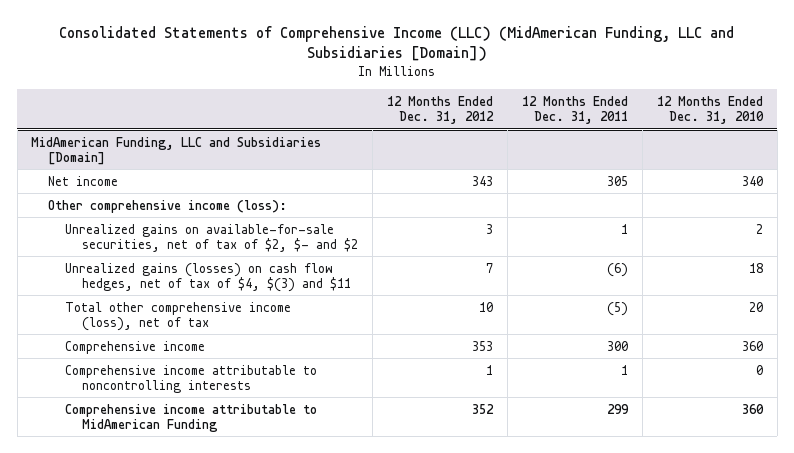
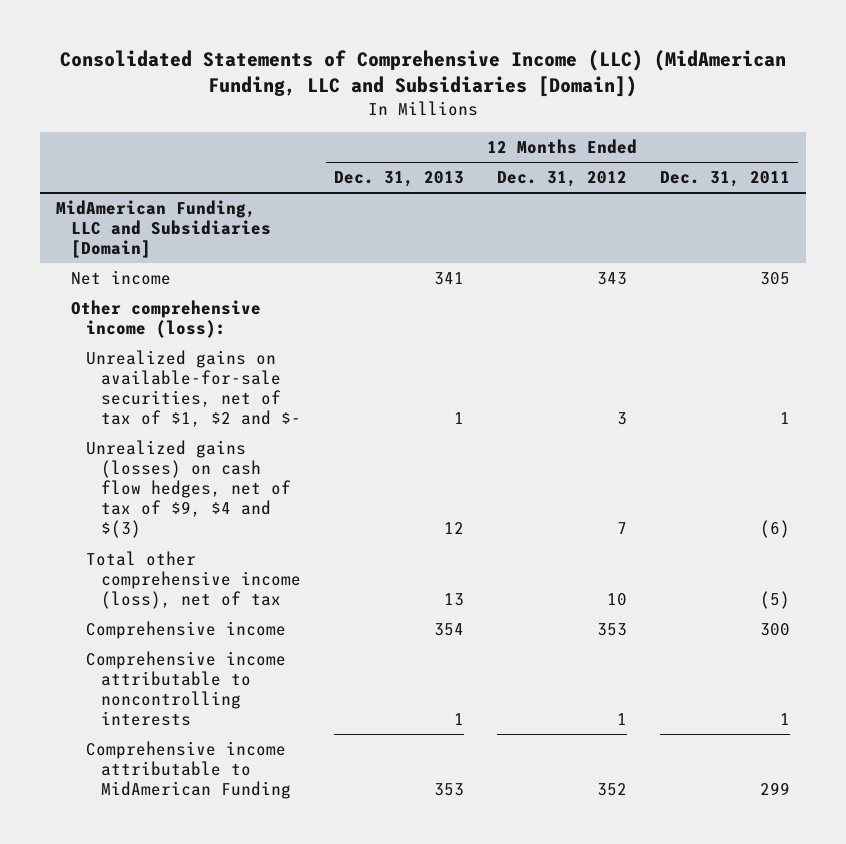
- | 12 Months Ended Dec. 31, 2012 | 12 Months Ended Dec. 31, 2011 | 12 Months Ended Dec. 31, 2010
+ | 12 Months Ended Dec. 31, 2013 | 12 Months Ended Dec. 31, 2012 | 12 Months Ended Dec. 31, 2011
@ MidAmerican Funding, LLC and Subsidiaries [Domain]
- Unrealized gains on available-for-sale securities, net of tax of $2, $- and $2 | 3 | 1 | 2
- Unrealized gains (losses) on cash flow hedges, net of tax of $4, $(3) and $11 | 7 | (6) | 18
+ Unrealized gains on available-for-sale securities, net of tax of $1, $2 and $- | 1 | 3 | 1
+ Unrealized gains (losses) on cash flow hedges, net of tax of $9, $4 and $(3) | 12 | 7 | (6)

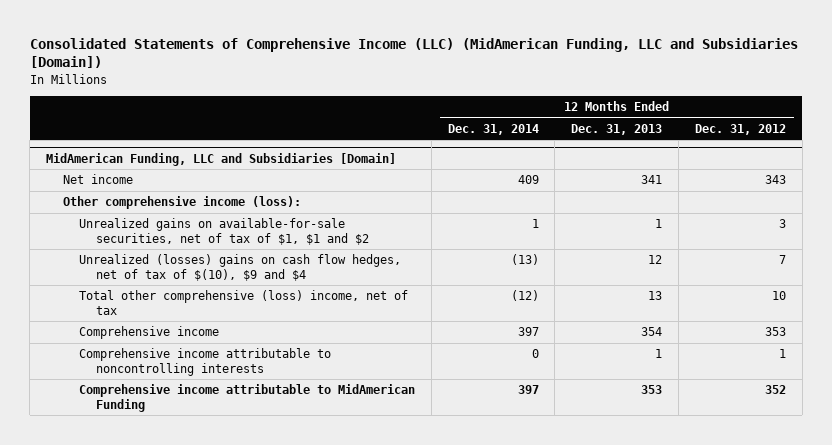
- | 12 Months Ended Dec. 31, 2013 | 12 Months Ended Dec. 31, 2012 | 12 Months Ended Dec. 31, 2011
+ | 12 Months Ended Dec. 31, 2014 | 12 Months Ended Dec. 31, 2013 | 12 Months Ended Dec. 31, 2012
@ MidAmerican Funding, LLC and Subsidiaries [Domain]
- Unrealized gains on available-for-sale securities, net of tax of $1, $2 and $- | 1 | 3 | 1
- Unrealized gains (losses) on cash flow hedges, net of tax of $9, $4 and $(3) | 12 | 7 | (6)
- Total other comprehensive income (loss), net of tax | 13 | 10 | (5)
+ Unrealized gains on available-for-sale securities, net of tax of $1, $1 and $2 | 1 | 1 | 3
+ Unrealized (losses) gains on cash flow hedges, net of tax of $(10), $9 and $4 | (13) | 12 | 7
+ Total other comprehensive (loss) income, net of tax | (12) | 13 | 10

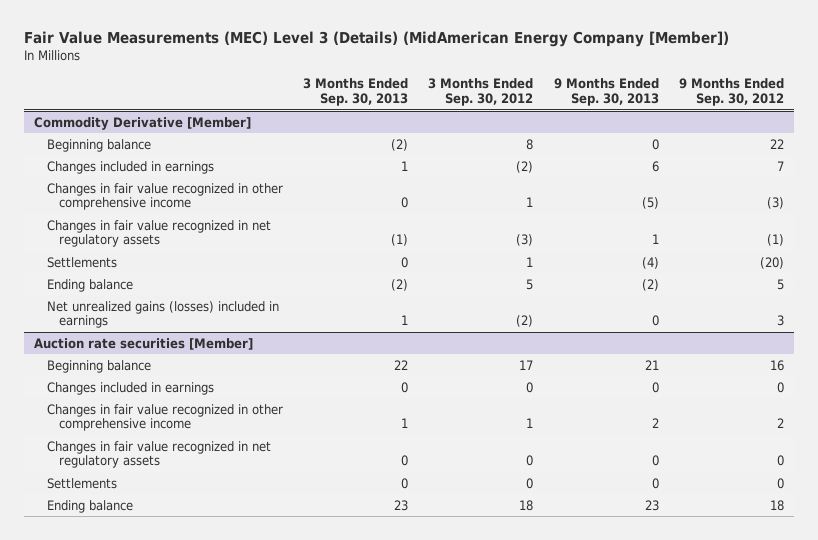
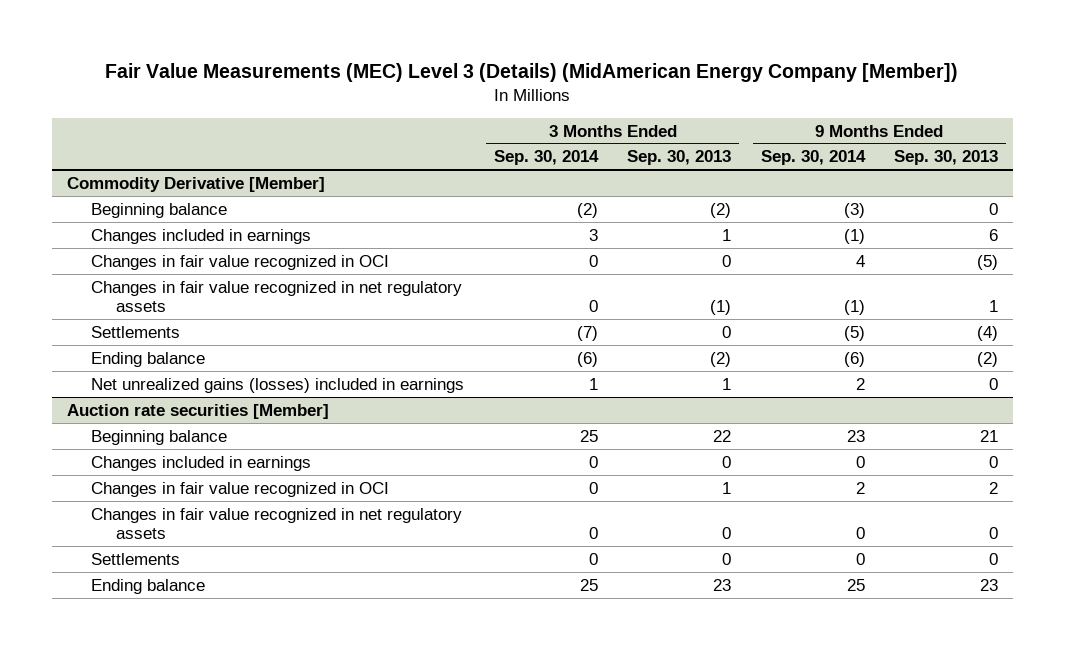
- | 3 Months Ended Sep. 30, 2013 | 3 Months Ended Sep. 30, 2012 | 9 Months Ended Sep. 30, 2013 | 9 Months Ended Sep. 30, 2012
+ | 3 Months Ended Sep. 30, 2014 | 3 Months Ended Sep. 30, 2013 | 9 Months Ended Sep. 30, 2014 | 9 Months Ended Sep. 30, 2013
@ Commodity Derivative [Member]
- Changes in fair value recognized in other comprehensive income | 0 | 1 | (5) | (3)
+ Changes in fair value recognized in OCI | 0 | 0 | 4 | (5)
@ Auction rate securities [Member]
- Changes in fair value recognized in other comprehensive income | 1 | 1 | 2 | 2
+ Changes in fair value recognized in OCI | 0 | 1 | 2 | 2

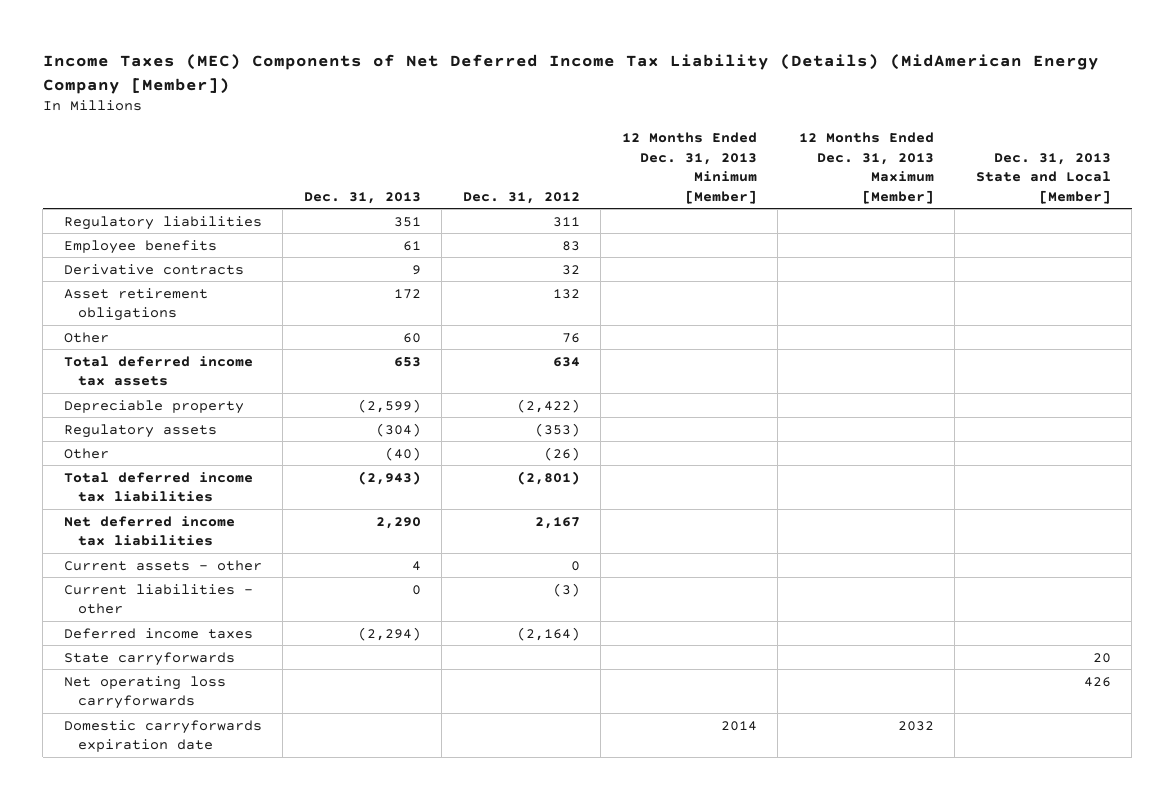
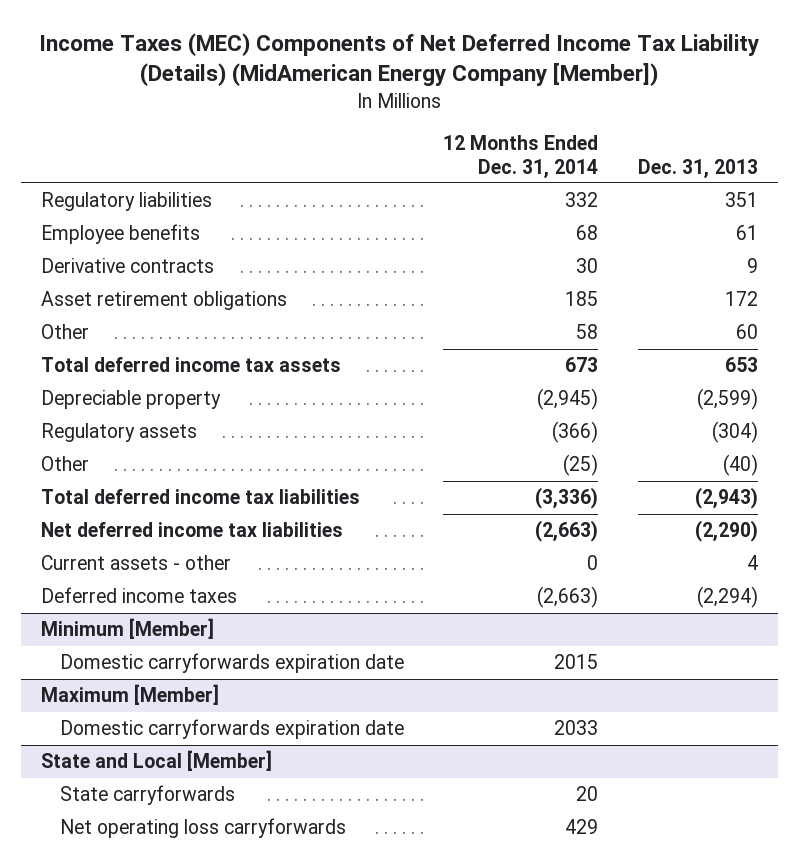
- | Dec. 31, 2013 | Dec. 31, 2012 | 12 Months Ended Dec. 31, 2013 Minimum [Member] | 12 Months Ended Dec. 31, 2013 Maximum [Member] | Dec. 31, 2013 State and Local [Member]
+ | 12 Months Ended Dec. 31, 2014 | Dec. 31, 2013
- Net deferred income tax liabilities | 2,290 | 2,167 | | |
+ Net deferred income tax liabilities | (2,663) | (2,290)
- Current liabilities - other | 0 | (3) | | |
+ Minimum [Member]
+ Domestic carryforwards expiration date | 2015 |
+ Maximum [Member]
+ Domestic carryforwards expiration date | 2033 |
+ State and Local [Member]
- Domestic carryforwards expiration date | | | 2014 | 2032 |

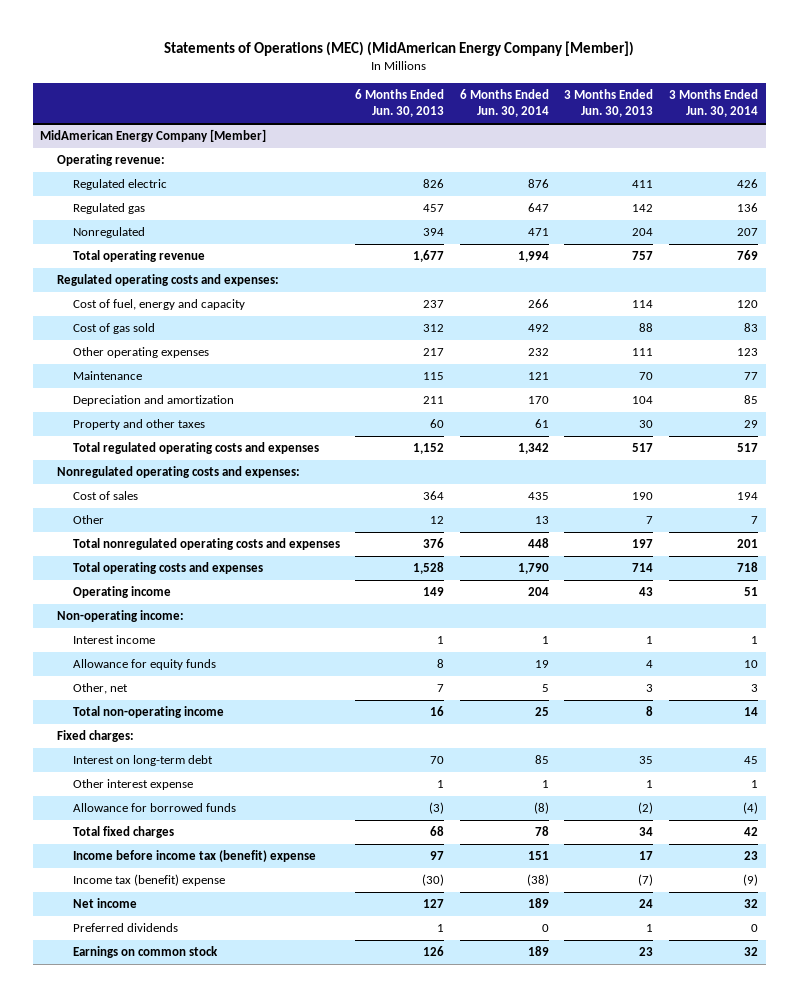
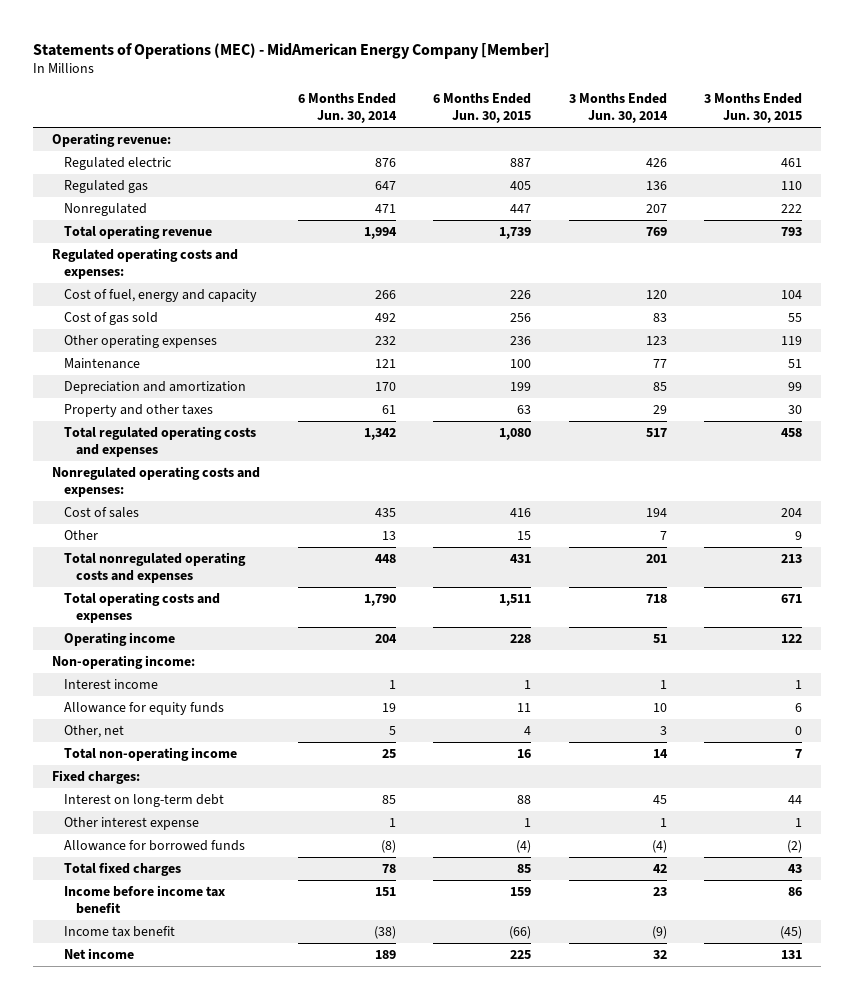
- Statements of Operations (MEC) (MidAmerican Energy Company [Member])
+ Statements of Operations (MEC) - MidAmerican Energy Company [Member]
- | 6 Months Ended Jun. 30, 2013 | 6 Months Ended Jun. 30, 2014 | 3 Months Ended Jun. 30, 2013 | 3 Months Ended Jun. 30, 2014
+ | 6 Months Ended Jun. 30, 2014 | 6 Months Ended Jun. 30, 2015 | 3 Months Ended Jun. 30, 2014 | 3 Months Ended Jun. 30, 2015
- MidAmerican Energy Company [Member]
- Income before income tax (benefit) expense | 97 | 151 | 17 | 23
- Income tax (benefit) expense | (30) | (38) | (7) | (9)
+ Income before income tax benefit | 151 | 159 | 23 | 86
+ Income tax benefit | (38) | (66) | (9) | (45)
- Preferred dividends | 1 | 0 | 1 | 0
- Earnings on common stock | 126 | 189 | 23 | 32

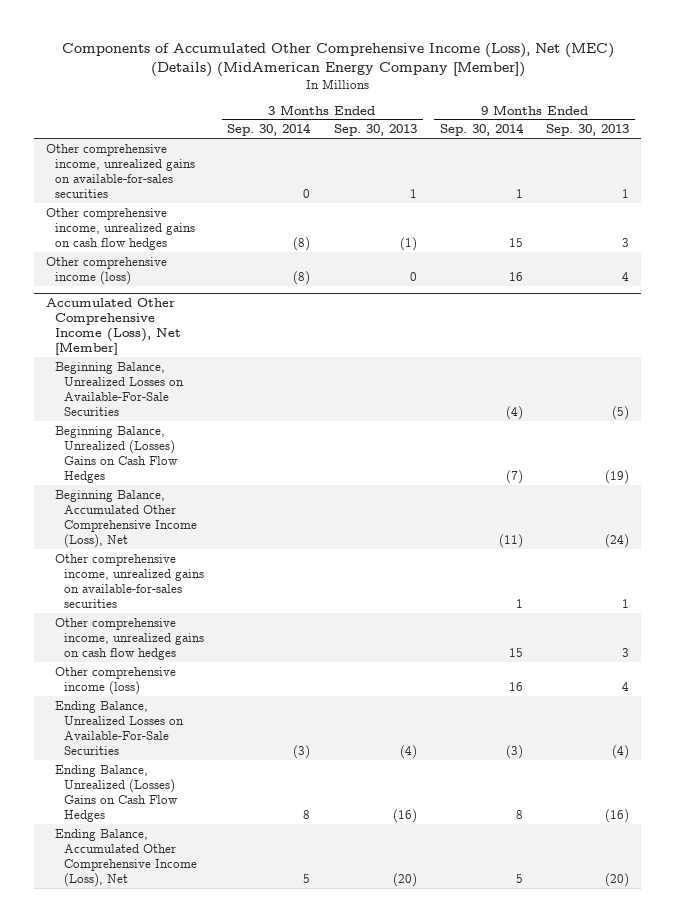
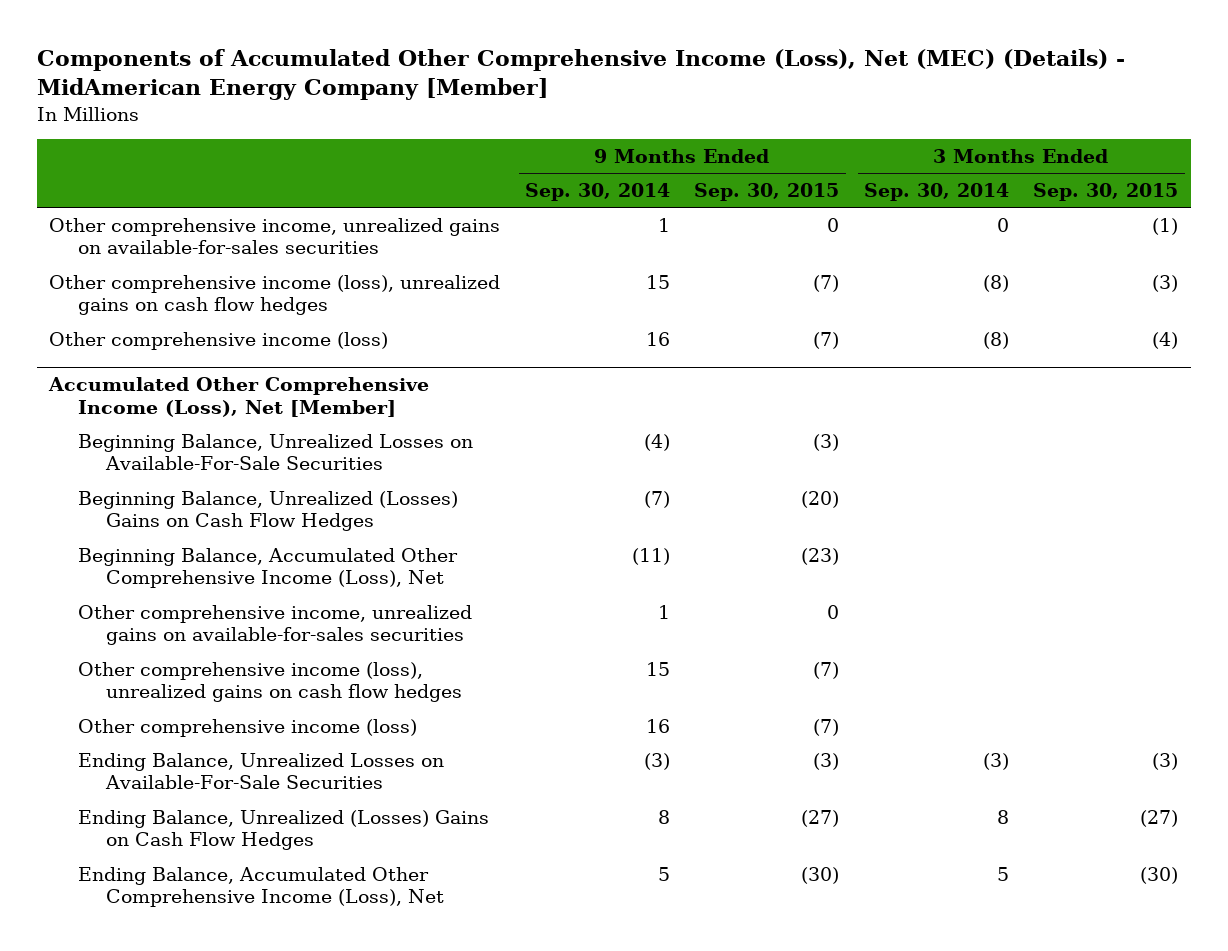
- Components of Accumulated Other Comprehensive Income (Loss), Net (MEC) (Details) (MidAmerican Energy Company [Member])
+ Components of Accumulated Other Comprehensive Income (Loss), Net (MEC) (Details) - MidAmerican Energy Company [Member]
- | 3 Months Ended Sep. 30, 2014 | 3 Months Ended Sep. 30, 2013 | 9 Months Ended Sep. 30, 2014 | 9 Months Ended Sep. 30, 2013
+ | 9 Months Ended Sep. 30, 2014 | 9 Months Ended Sep. 30, 2015 | 3 Months Ended Sep. 30, 2014 | 3 Months Ended Sep. 30, 2015
- Other comprehensive income, unrealized gains on cash flow hedges | (8) | (1) | 15 | 3
+ Other comprehensive income (loss), unrealized gains on cash flow hedges | 15 | (7) | (8) | (3)
@ Accumulated Other Comprehensive Income (Loss), Net [Member]
- Other comprehensive income, unrealized gains on cash flow hedges | | | 15 | 3
+ Other comprehensive income (loss), unrealized gains on cash flow hedges | 15 | (7) | |

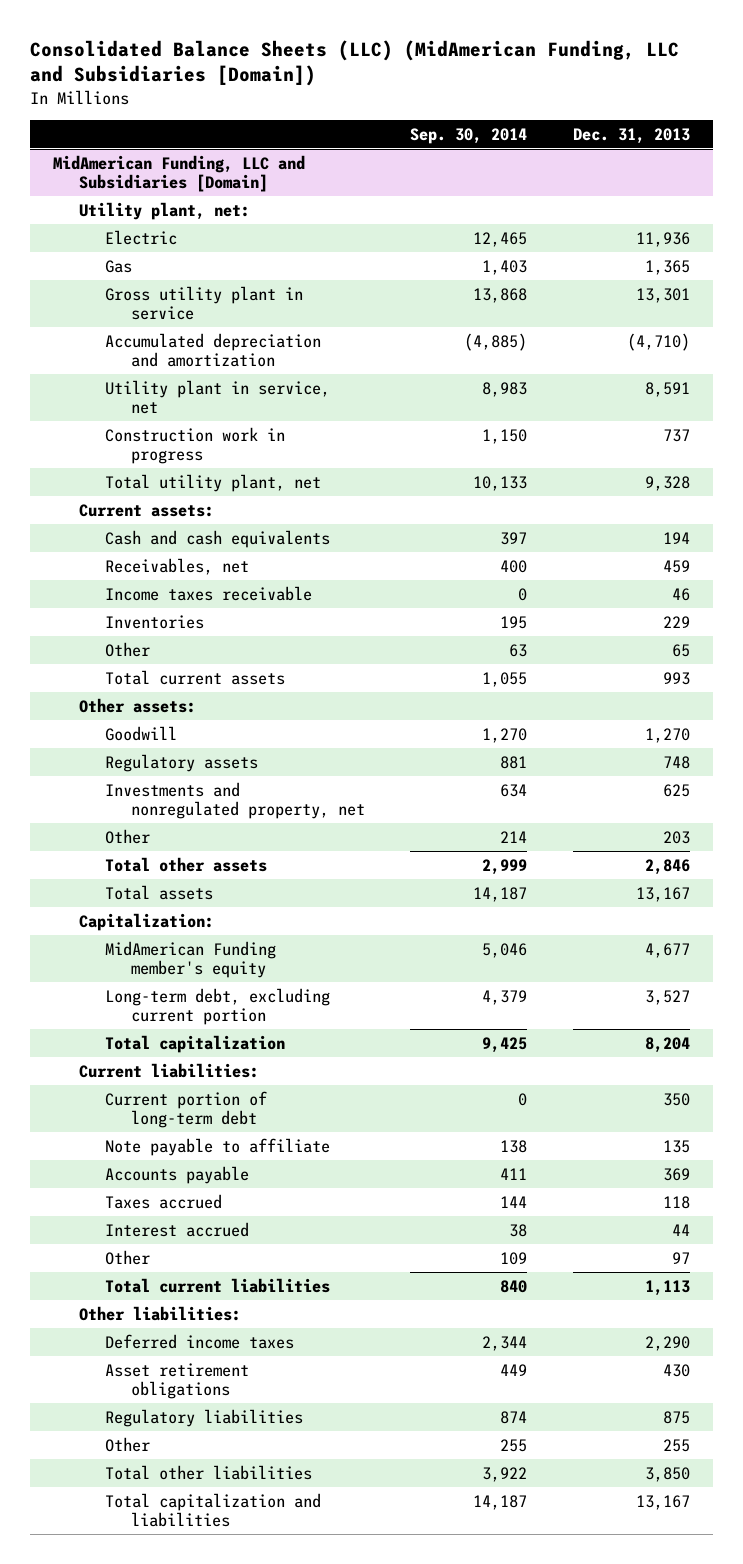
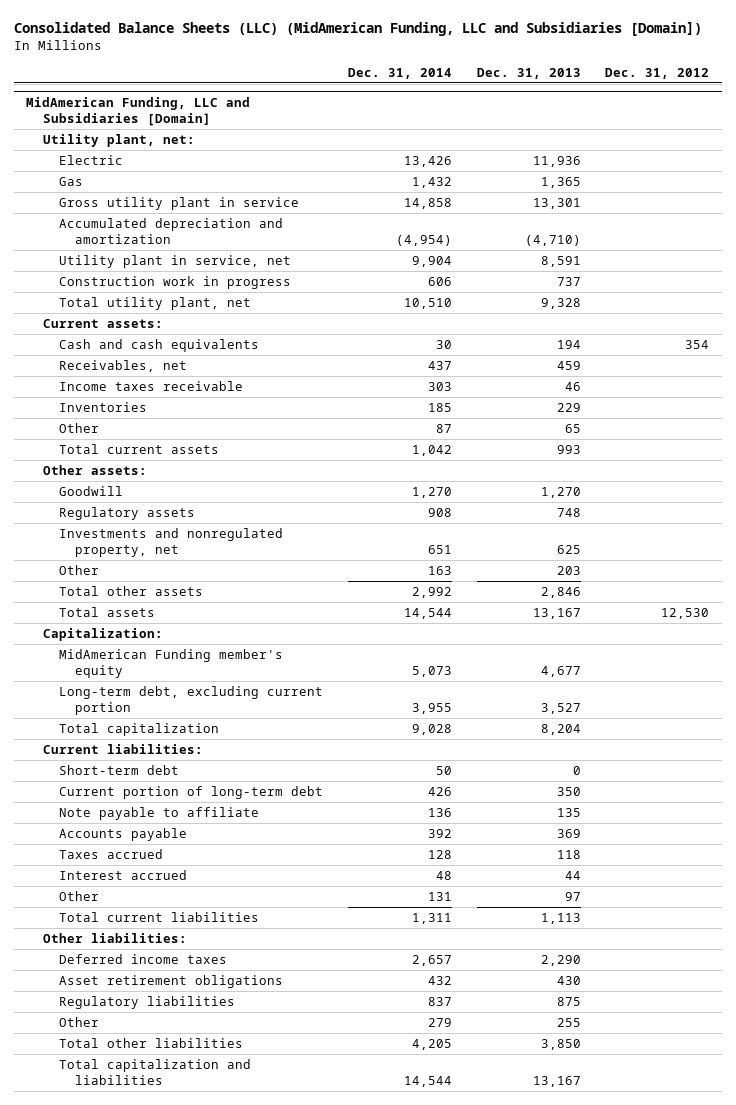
- | Sep. 30, 2014 | Dec. 31, 2013
+ | Dec. 31, 2014 | Dec. 31, 2013 | Dec. 31, 2012
@ MidAmerican Funding, LLC and Subsidiaries [Domain]
+ Short-term debt | 50 | 0 |

